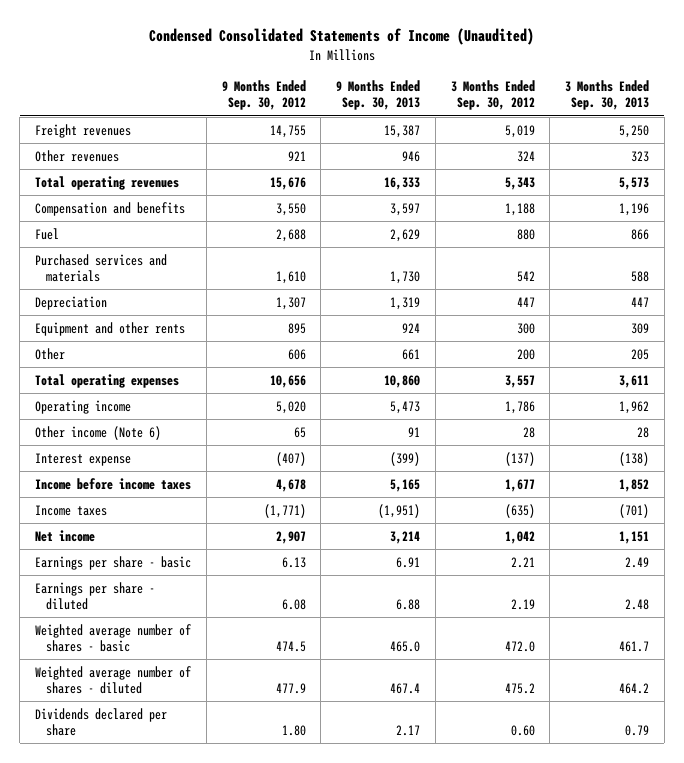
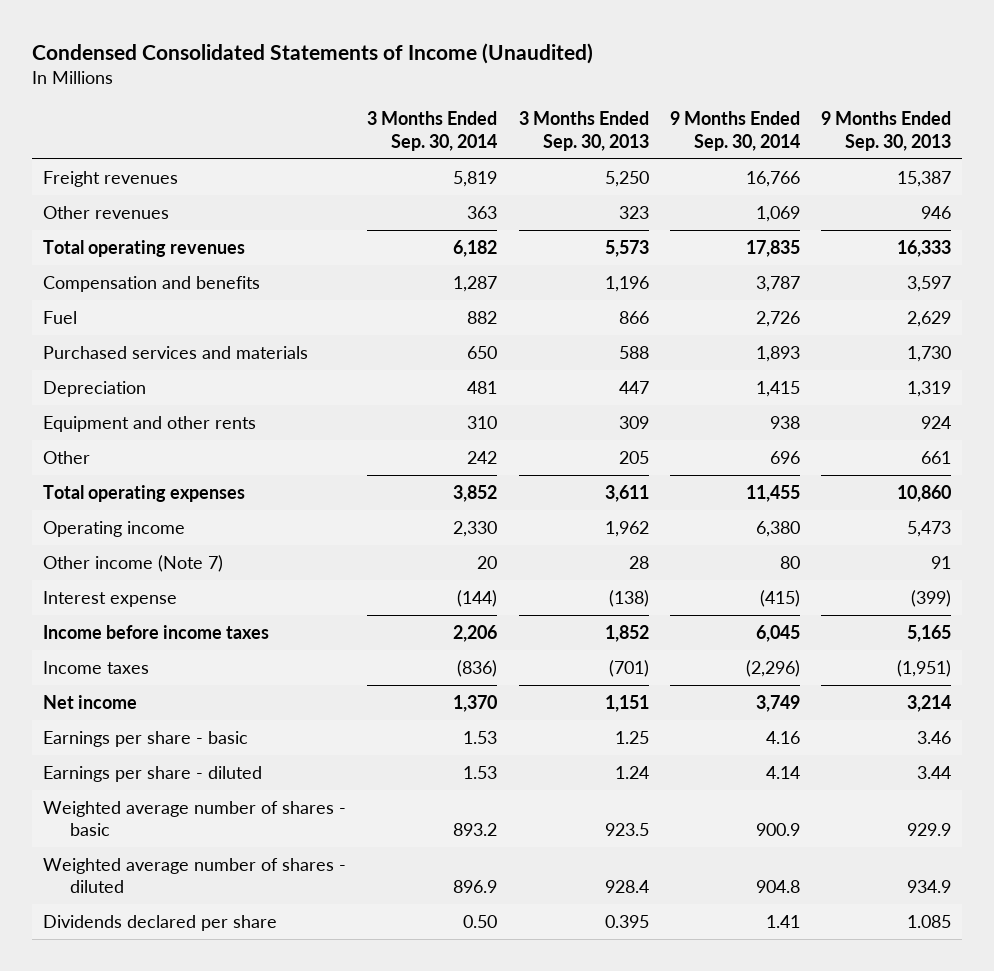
- | 9 Months Ended Sep. 30, 2012 | 9 Months Ended Sep. 30, 2013 | 3 Months Ended Sep. 30, 2012 | 3 Months Ended Sep. 30, 2013
+ | 3 Months Ended Sep. 30, 2014 | 3 Months Ended Sep. 30, 2013 | 9 Months Ended Sep. 30, 2014 | 9 Months Ended Sep. 30, 2013
- Other income (Note 6) | 65 | 91 | 28 | 28
+ Other income (Note 7) | 20 | 28 | 80 | 91
- Earnings per share - basic | 6.13 | 6.91 | 2.21 | 2.49
- Earnings per share - diluted | 6.08 | 6.88 | 2.19 | 2.48
- Weighted average number of shares - basic | 474.5 | 465.0 | 472.0 | 461.7
- Weighted average number of shares - diluted | 477.9 | 467.4 | 475.2 | 464.2
- Dividends declared per share | 1.80 | 2.17 | 0.60 | 0.79
+ Earnings per share - basic | 1.53 | 1.25 | 4.16 | 3.46
+ Earnings per share - diluted | 1.53 | 1.24 | 4.14 | 3.44
+ Weighted average number of shares - basic | 893.2 | 923.5 | 900.9 | 929.9
+ Weighted average number of shares - diluted | 896.9 | 928.4 | 904.8 | 934.9
+ Dividends declared per share | 0.50 | 0.395 | 1.41 | 1.085

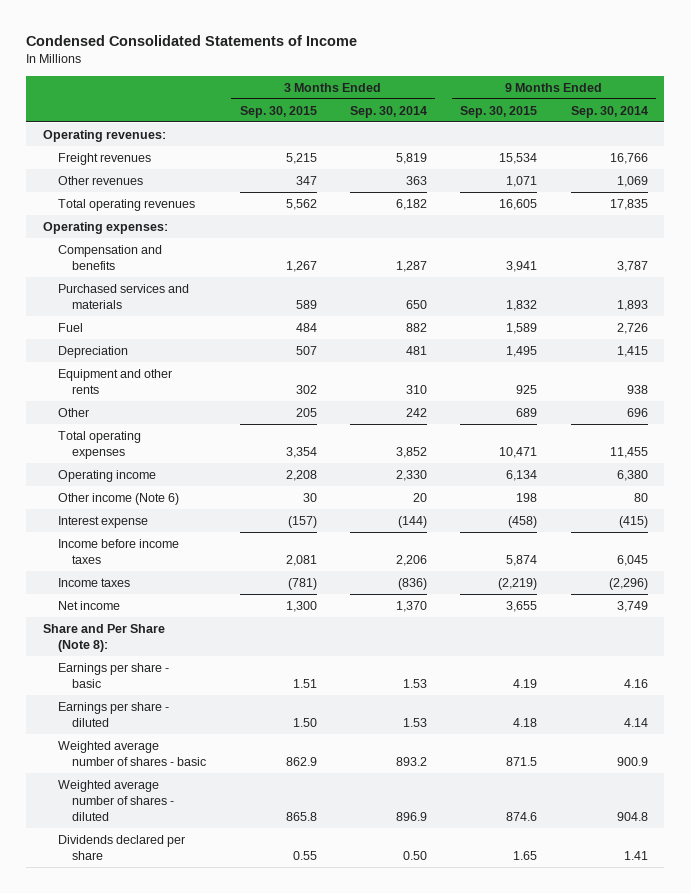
- Condensed Consolidated Statements of Income (Unaudited)
+ Condensed Consolidated Statements of Income
- | 3 Months Ended Sep. 30, 2014 | 3 Months Ended Sep. 30, 2013 | 9 Months Ended Sep. 30, 2014 | 9 Months Ended Sep. 30, 2013
+ | 3 Months Ended Sep. 30, 2015 | 3 Months Ended Sep. 30, 2014 | 9 Months Ended Sep. 30, 2015 | 9 Months Ended Sep. 30, 2014
+ Operating revenues:
+ Operating expenses:
moved down: Fuel | 484 | 882 | 1,589 | 2,726
- Other income (Note 7) | 20 | 28 | 80 | 91
+ Other income (Note 6) | 30 | 20 | 198 | 80
+ Share and Per Share (Note 8):

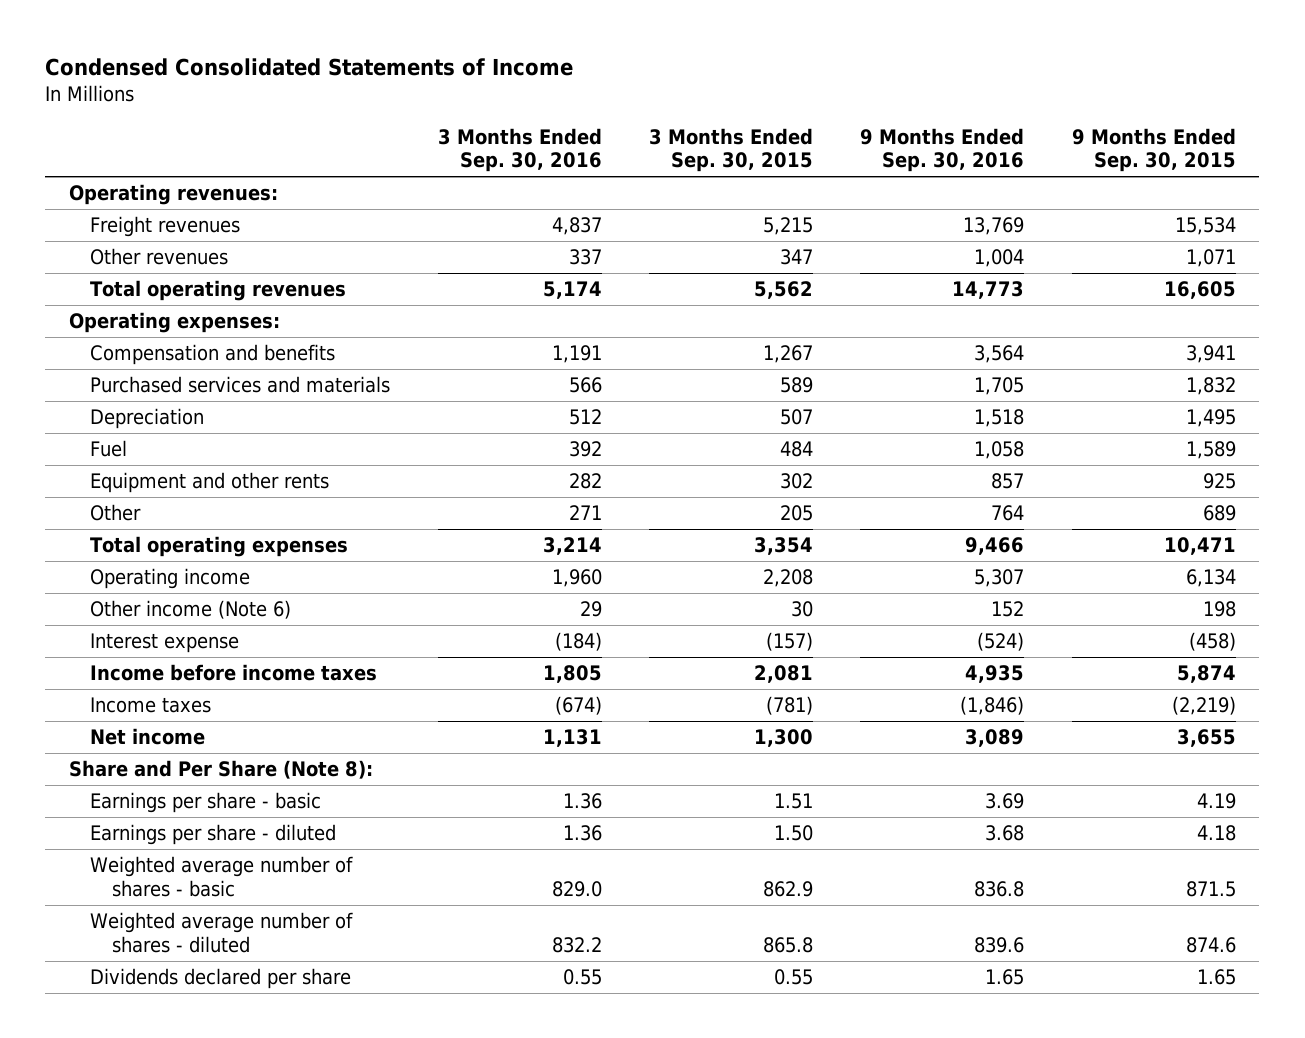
- | 3 Months Ended Sep. 30, 2015 | 3 Months Ended Sep. 30, 2014 | 9 Months Ended Sep. 30, 2015 | 9 Months Ended Sep. 30, 2014
+ | 3 Months Ended Sep. 30, 2016 | 3 Months Ended Sep. 30, 2015 | 9 Months Ended Sep. 30, 2016 | 9 Months Ended Sep. 30, 2015
moved down: Fuel | 392 | 484 | 1,058 | 1,589

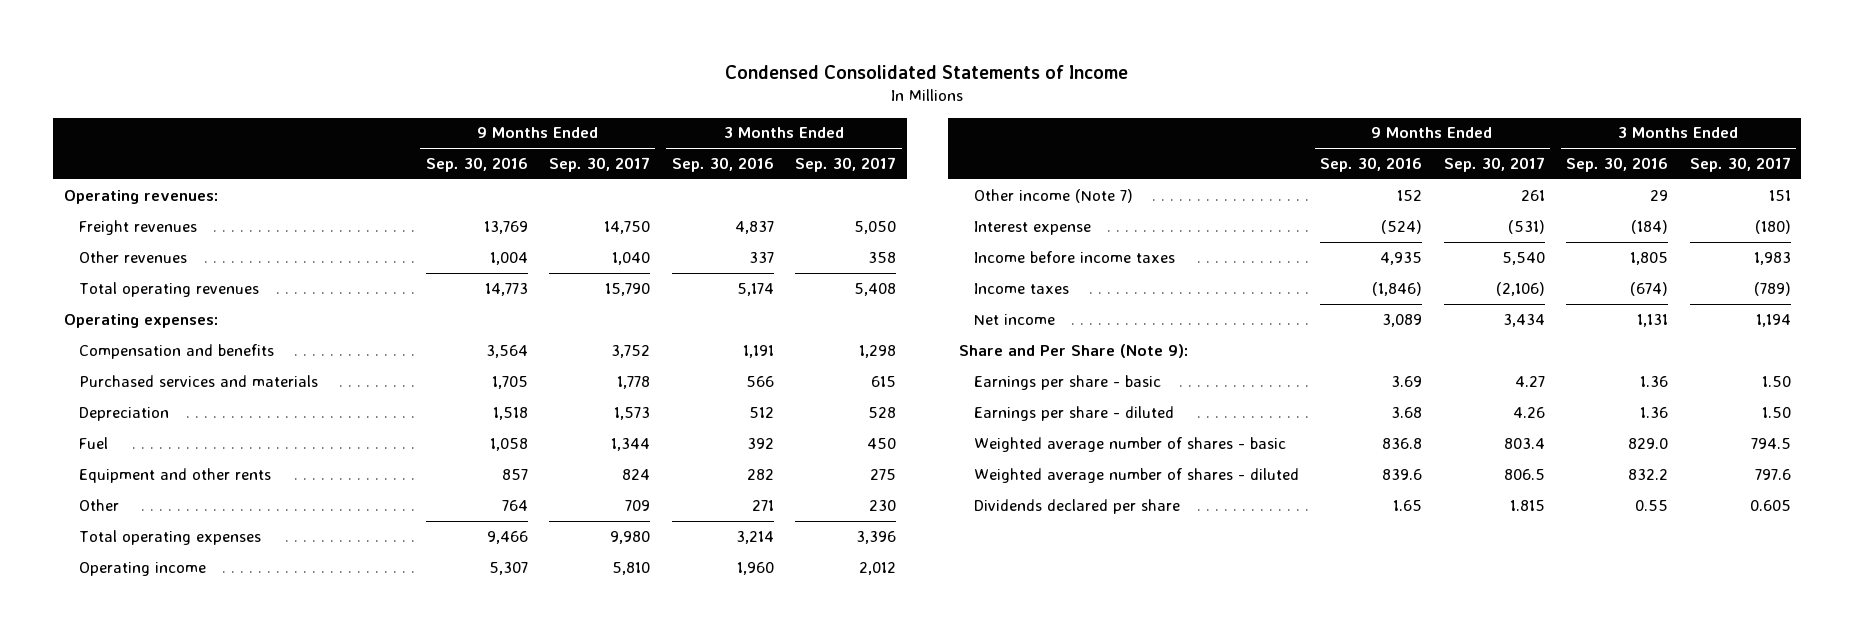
- | 3 Months Ended Sep. 30, 2016 | 3 Months Ended Sep. 30, 2015 | 9 Months Ended Sep. 30, 2016 | 9 Months Ended Sep. 30, 2015
+ | 9 Months Ended Sep. 30, 2016 | 9 Months Ended Sep. 30, 2017 | 3 Months Ended Sep. 30, 2016 | 3 Months Ended Sep. 30, 2017
- Other income (Note 6) | 29 | 30 | 152 | 198
+ Other income (Note 7) | 152 | 261 | 29 | 151
- Share and Per Share (Note 8):
+ Share and Per Share (Note 9):

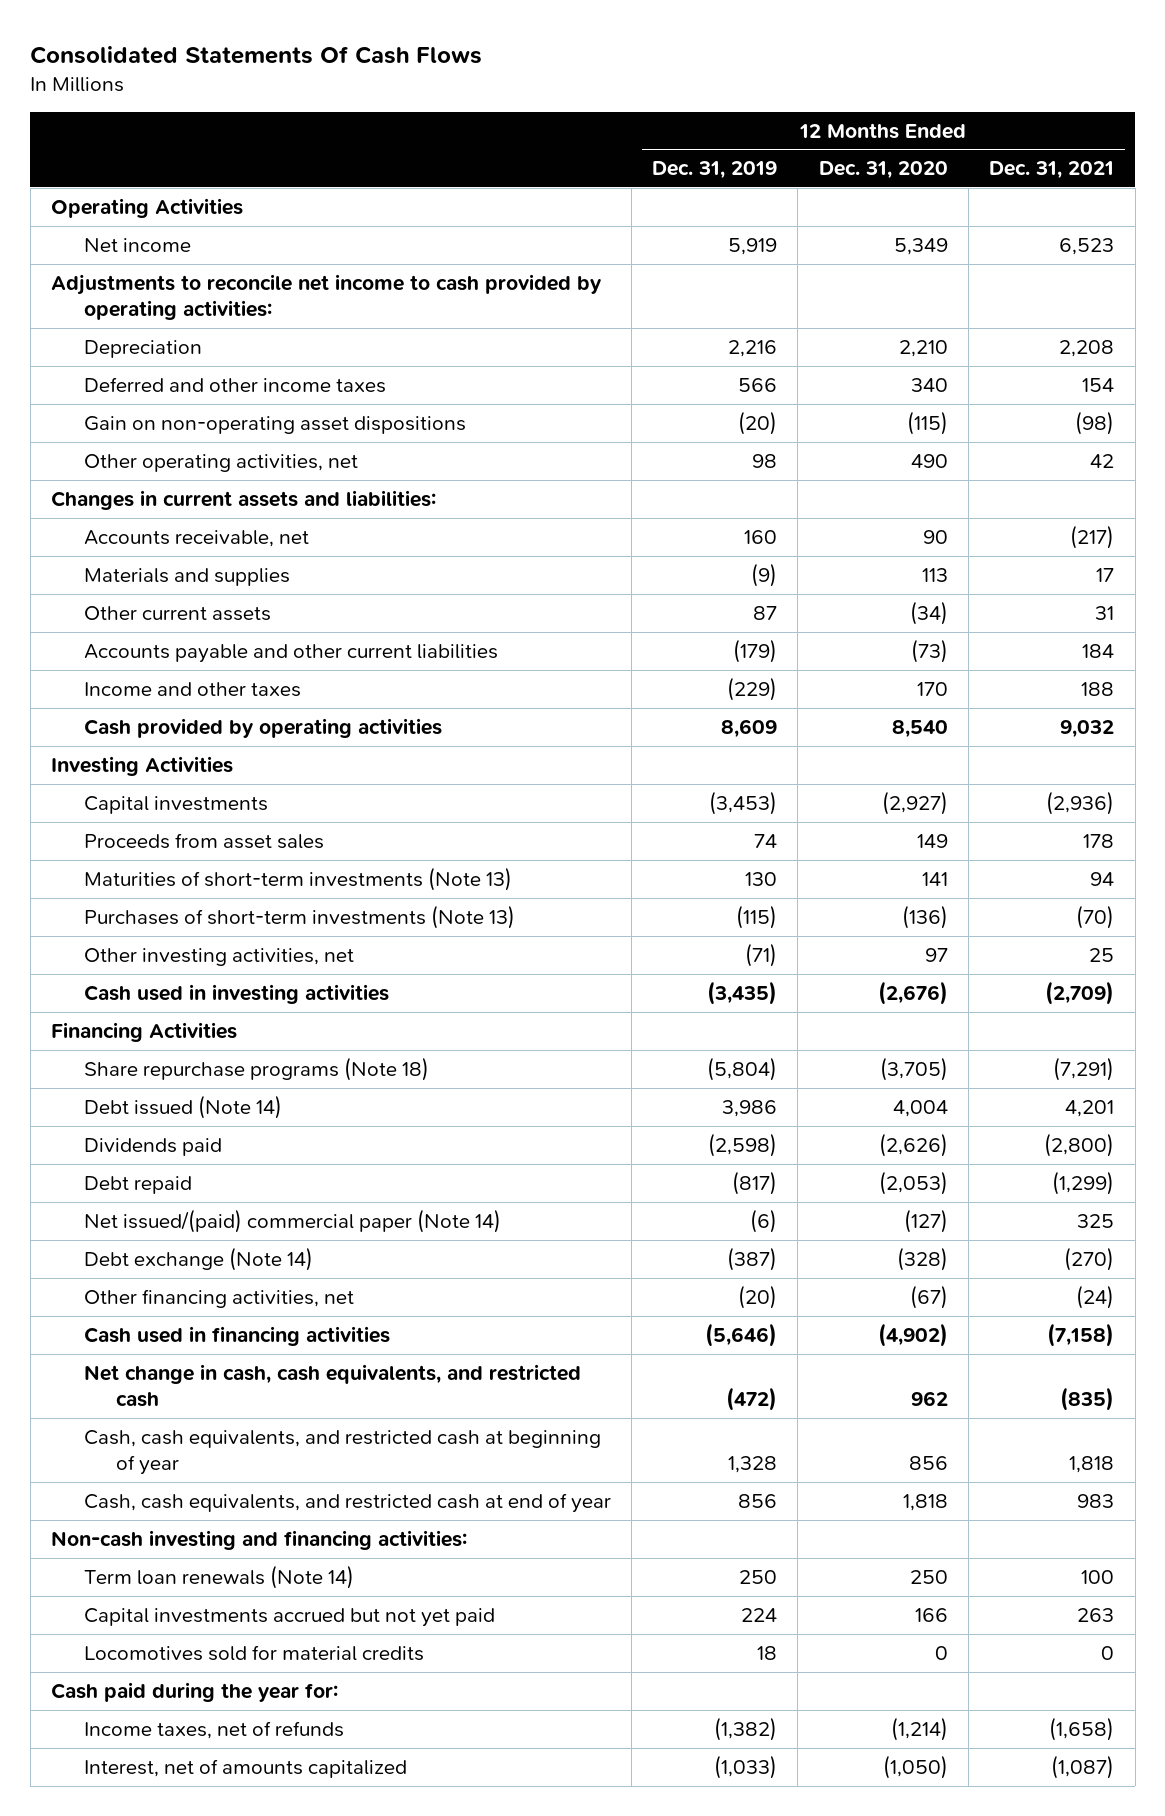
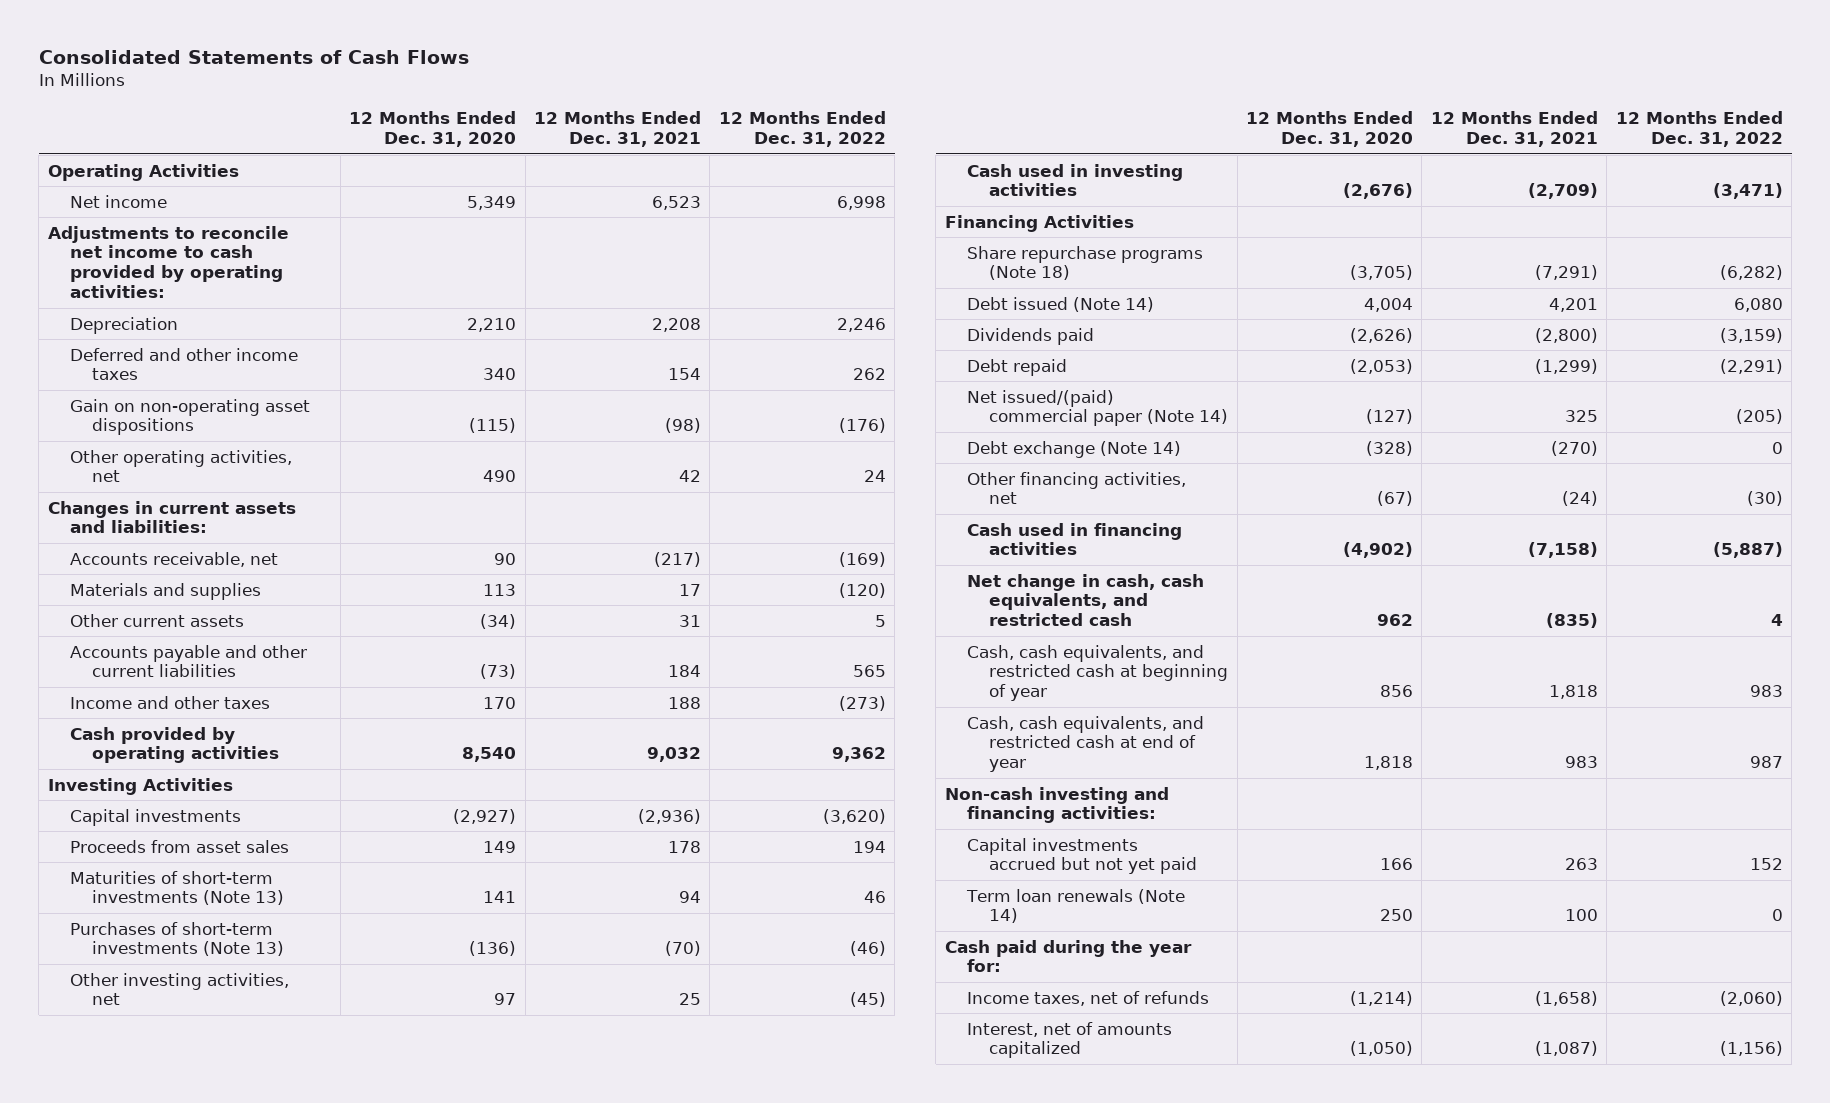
- Consolidated Statements Of Cash Flows
+ Consolidated Statements of Cash Flows
- | 12 Months Ended Dec. 31, 2019 | 12 Months Ended Dec. 31, 2020 | 12 Months Ended Dec. 31, 2021
+ | 12 Months Ended Dec. 31, 2020 | 12 Months Ended Dec. 31, 2021 | 12 Months Ended Dec. 31, 2022
- Locomotives sold for material credits | 18 | 0 | 0
moved down: Term loan renewals (Note 14) | 250 | 100 | 0

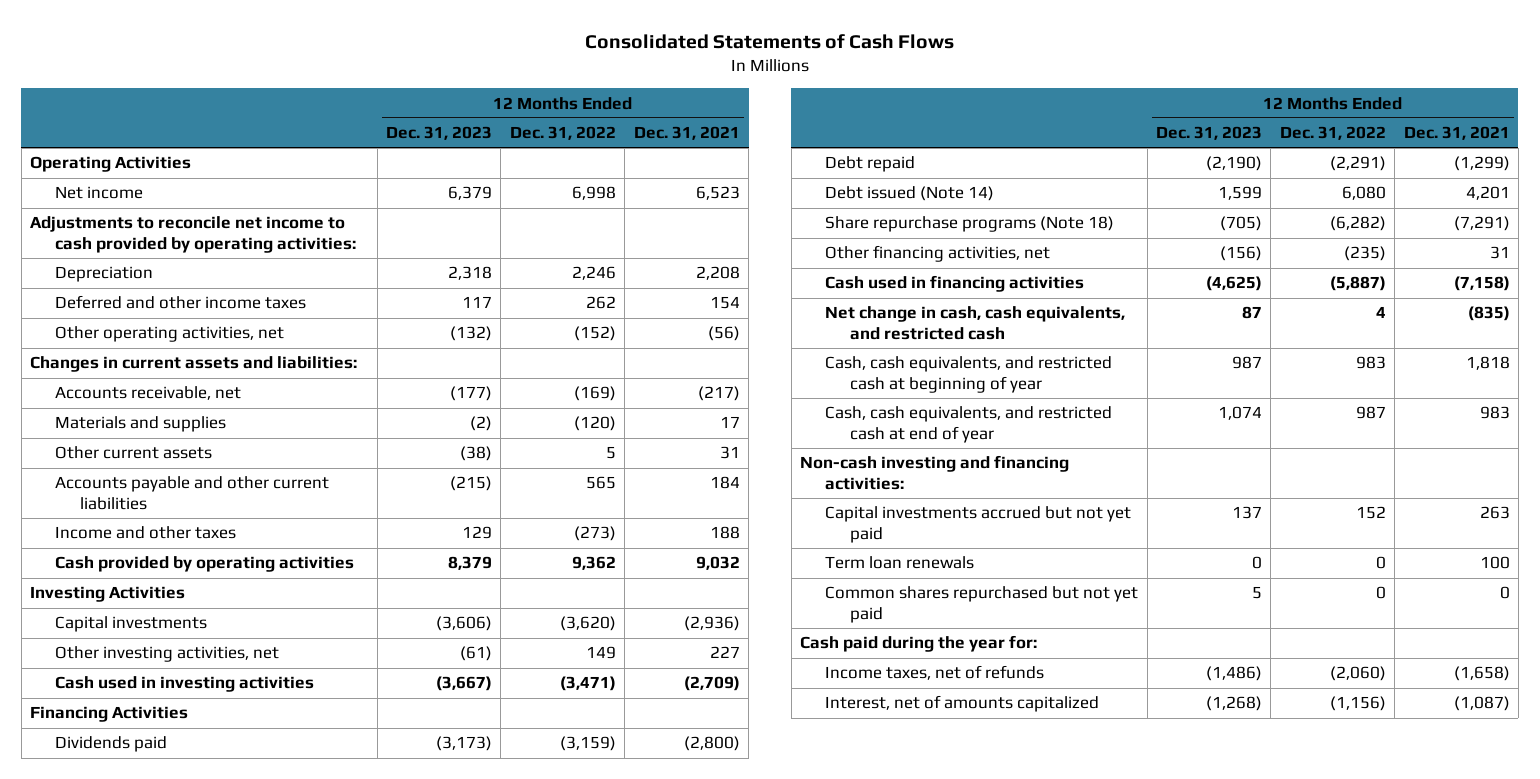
- | 12 Months Ended Dec. 31, 2020 | 12 Months Ended Dec. 31, 2021 | 12 Months Ended Dec. 31, 2022
+ | 12 Months Ended Dec. 31, 2023 | 12 Months Ended Dec. 31, 2022 | 12 Months Ended Dec. 31, 2021
- Gain on non-operating asset dispositions | (115) | (98) | (176)
- Other operating activities, net | 490 | 42 | 24
+ Other operating activities, net | (132) | (152) | (56)
- Proceeds from asset sales | 149 | 178 | 194
- Maturities of short-term investments (Note 13) | 141 | 94 | 46
- Purchases of short-term investments (Note 13) | (136) | (70) | (46)
- Other investing activities, net | 97 | 25 | (45)
+ Other investing activities, net | (61) | 149 | 227
- Net issued/(paid) commercial paper (Note 14) | (127) | 325 | (205)
- Debt exchange (Note 14) | (328) | (270) | 0
- Other financing activities, net | (67) | (24) | (30)
moved down: Debt issued (Note 14) | 1,599 | 6,080 | 4,201
moved down: Share repurchase programs (Note 18) | (705) | (6,282) | (7,291)
+ Other financing activities, net | (156) | (235) | 31
- Term loan renewals (Note 14) | 250 | 100 | 0
+ Term loan renewals | 0 | 0 | 100
+ Common shares repurchased but not yet paid | 5 | 0 | 0

